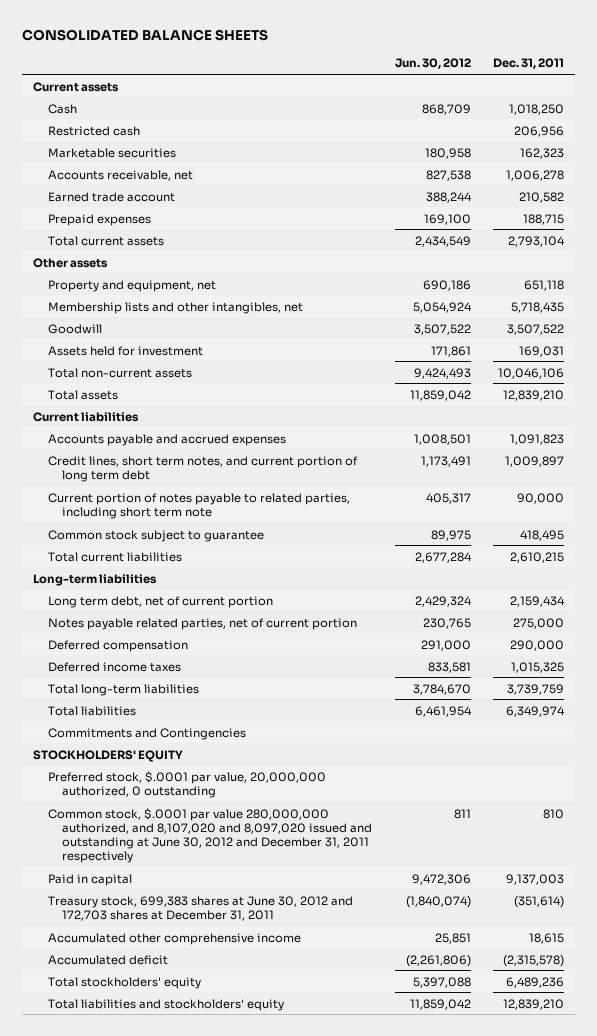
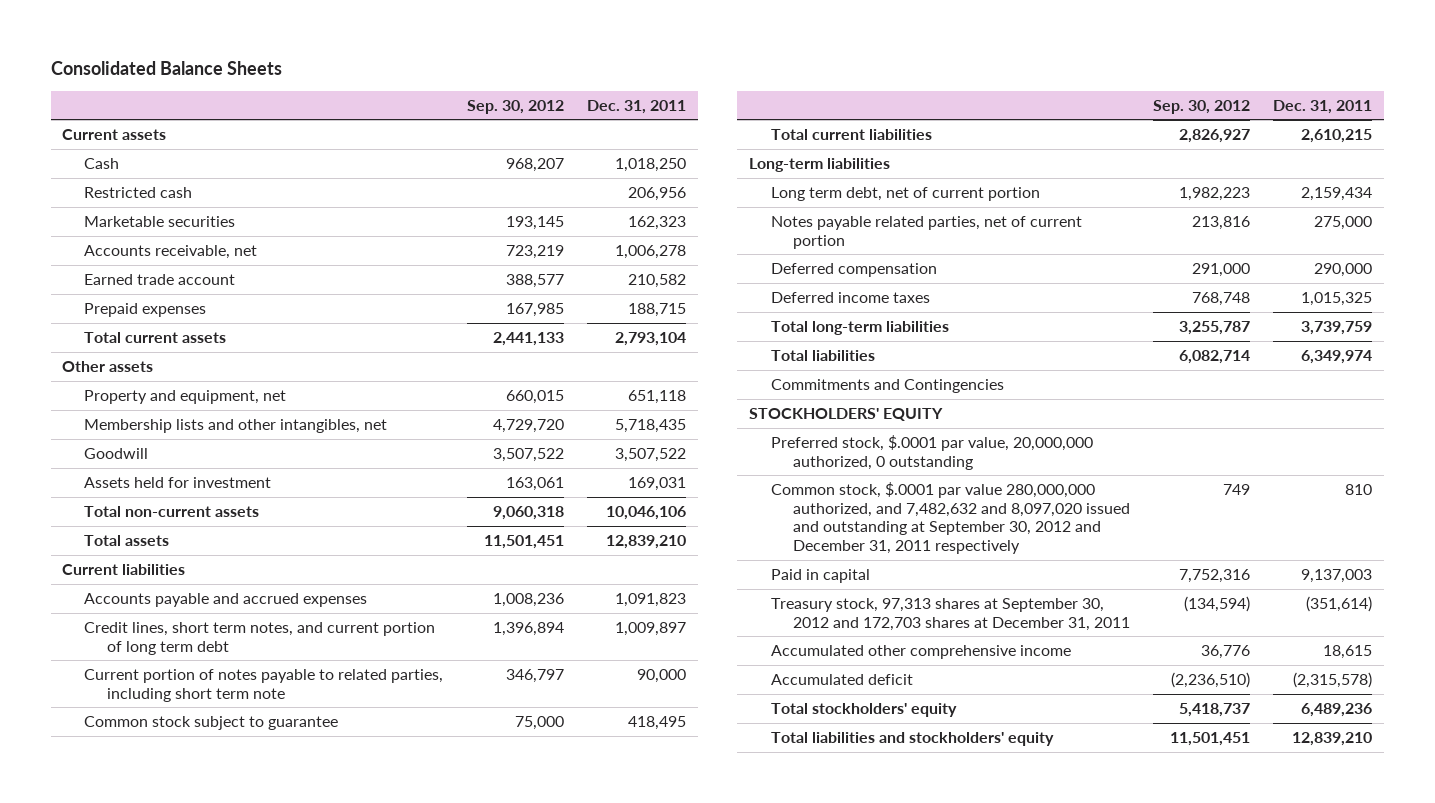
- CONSOLIDATED BALANCE SHEETS
+ Consolidated Balance Sheets
- | Jun. 30, 2012 | Dec. 31, 2011
+ | Sep. 30, 2012 | Dec. 31, 2011
- Common stock, $.0001 par value 280,000,000 authorized, and 8,107,020 and 8,097,020 issued and outstanding at June 30, 2012 and December 31, 2011 respectively | 811 | 810
+ Common stock, $.0001 par value 280,000,000 authorized, and 7,482,632 and 8,097,020 issued and outstanding at September 30, 2012 and December 31, 2011 respectively | 749 | 810
- Treasury stock, 699,383 shares at June 30, 2012 and 172,703 shares at December 31, 2011 | (1,840,074) | (351,614)
+ Treasury stock, 97,313 shares at September 30, 2012 and 172,703 shares at December 31, 2011 | (134,594) | (351,614)

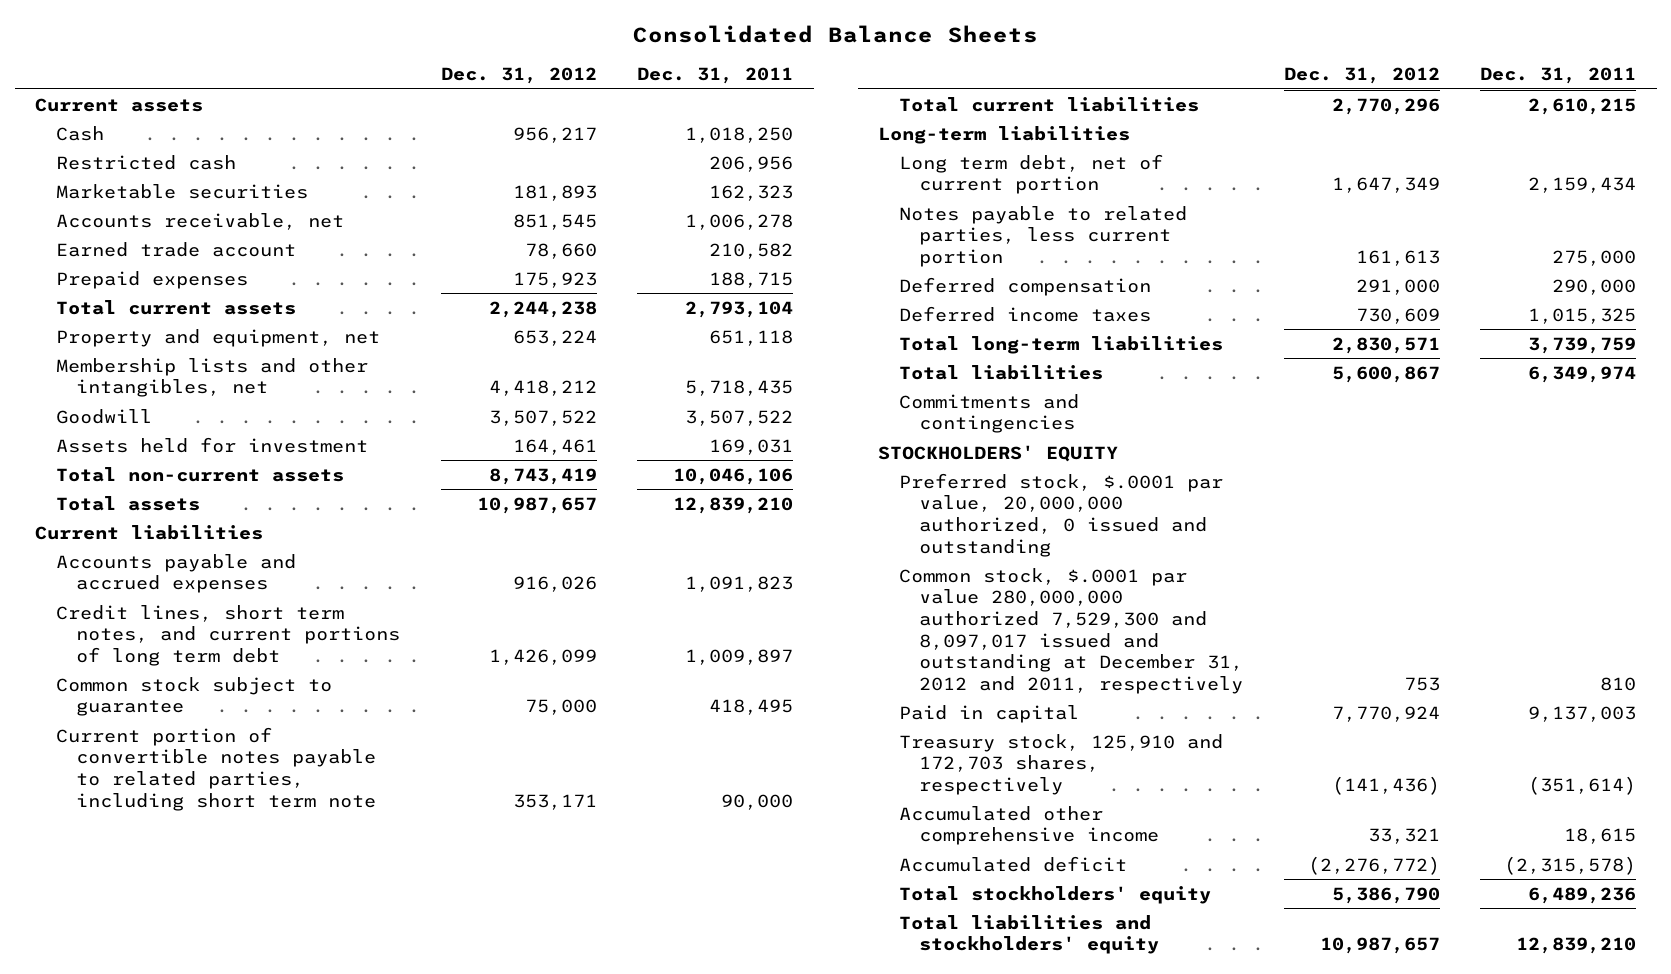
- | Sep. 30, 2012 | Dec. 31, 2011
+ | Dec. 31, 2012 | Dec. 31, 2011
- Other assets
- Credit lines, short term notes, and current portion of long term debt | 1,396,894 | 1,009,897
- Current portion of notes payable to related parties, including short term note | 346,797 | 90,000
+ Credit lines, short term notes, and current portions of long term debt | 1,426,099 | 1,009,897
+ Current portion of convertible notes payable to related parties, including short term note | 353,171 | 90,000
- Notes payable related parties, net of current portion | 213,816 | 275,000
+ Notes payable to related parties, less current portion | 161,613 | 275,000
- Commitments and Contingencies
+ Commitments and contingencies
- Preferred stock, $.0001 par value, 20,000,000 authorized, 0 outstanding
- Common stock, $.0001 par value 280,000,000 authorized, and 7,482,632 and 8,097,020 issued and outstanding at September 30, 2012 and December 31, 2011 respectively | 749 | 810
+ Preferred stock, $.0001 par value, 20,000,000 authorized, 0 issued and outstanding
+ Common stock, $.0001 par value 280,000,000 authorized 7,529,300 and 8,097,017 issued and outstanding at December 31, 2012 and 2011, respectively | 753 | 810
- Treasury stock, 97,313 shares at September 30, 2012 and 172,703 shares at December 31, 2011 | (134,594) | (351,614)
+ Treasury stock, 125,910 and 172,703 shares, respectively | (141,436) | (351,614)

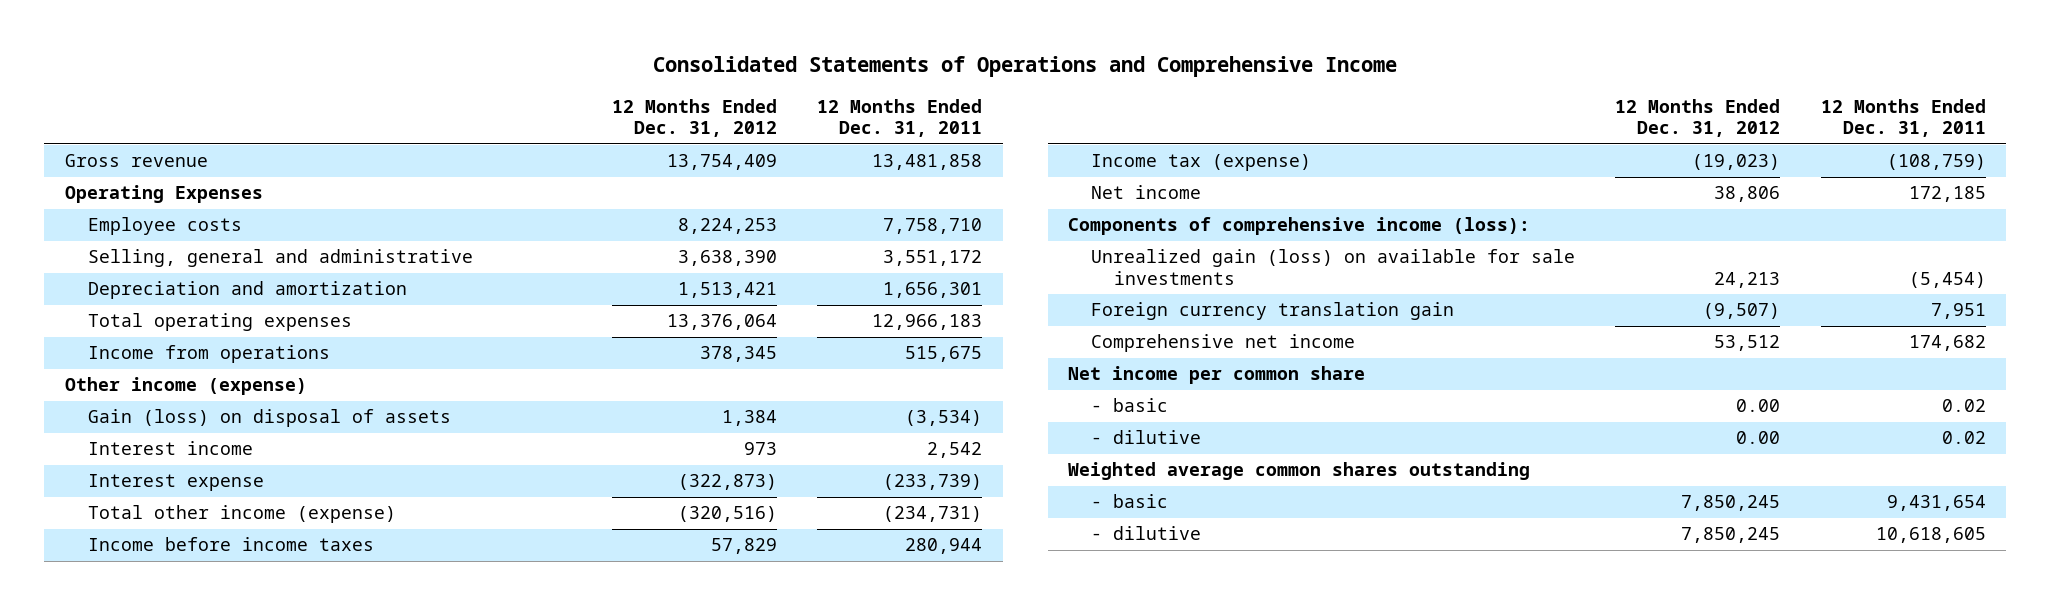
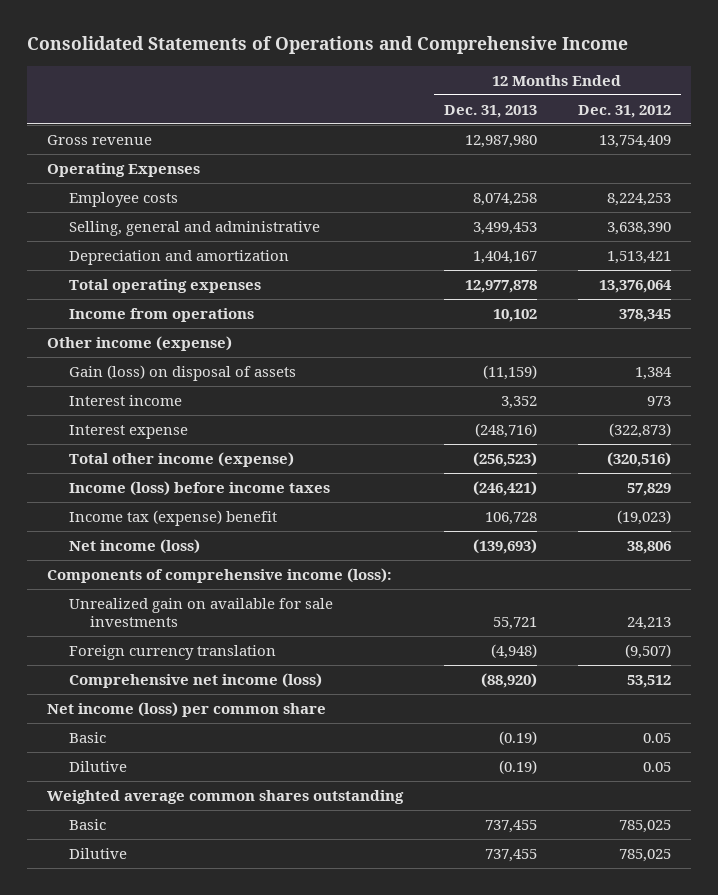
- | 12 Months Ended Dec. 31, 2012 | 12 Months Ended Dec. 31, 2011
+ | 12 Months Ended Dec. 31, 2013 | 12 Months Ended Dec. 31, 2012
- Income before income taxes | 57,829 | 280,944
- Income tax (expense) | (19,023) | (108,759)
- Net income | 38,806 | 172,185
+ Income (loss) before income taxes | (246,421) | 57,829
+ Income tax (expense) benefit | 106,728 | (19,023)
+ Net income (loss) | (139,693) | 38,806
- Unrealized gain (loss) on available for sale investments | 24,213 | (5,454)
- Foreign currency translation gain | (9,507) | 7,951
- Comprehensive net income | 53,512 | 174,682
- Net income per common share
- - basic | 0.00 | 0.02
- - dilutive | 0.00 | 0.02
+ Unrealized gain on available for sale investments | 55,721 | 24,213
+ Foreign currency translation | (4,948) | (9,507)
+ Comprehensive net income (loss) | (88,920) | 53,512
+ Net income (loss) per common share
+ Basic | (0.19) | 0.05
+ Dilutive | (0.19) | 0.05
- - basic | 7,850,245 | 9,431,654
- - dilutive | 7,850,245 | 10,618,605
+ Basic | 737,455 | 785,025
+ Dilutive | 737,455 | 785,025

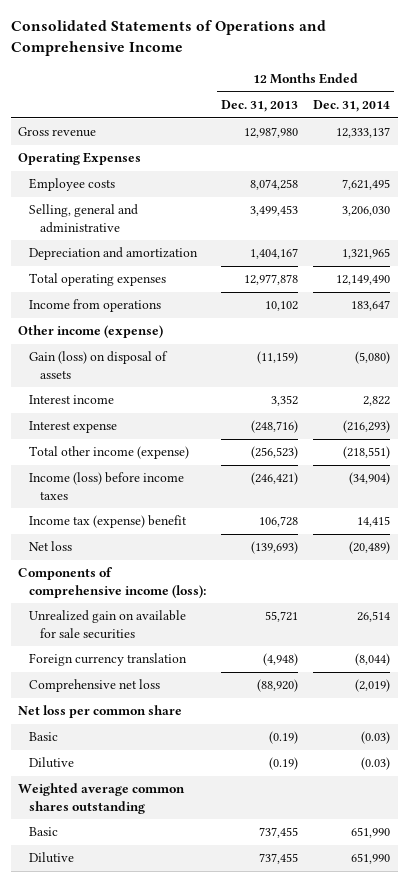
- | 12 Months Ended Dec. 31, 2013 | 12 Months Ended Dec. 31, 2012
+ | 12 Months Ended Dec. 31, 2013 | 12 Months Ended Dec. 31, 2014
- Net income (loss) | (139,693) | 38,806
+ Net loss | (139,693) | (20,489)
- Unrealized gain on available for sale investments | 55,721 | 24,213
+ Unrealized gain on available for sale securities | 55,721 | 26,514
- Comprehensive net income (loss) | (88,920) | 53,512
- Net income (loss) per common share
+ Comprehensive net loss | (88,920) | (2,019)
+ Net loss per common share

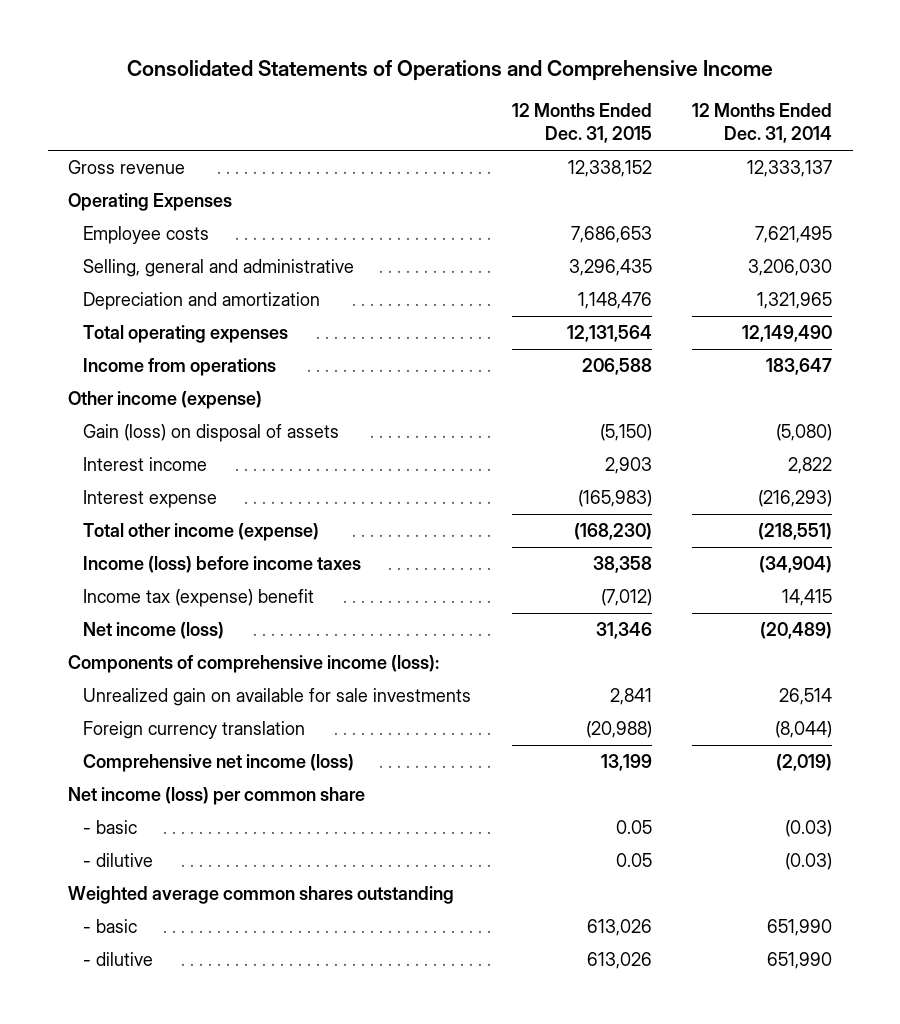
- | 12 Months Ended Dec. 31, 2013 | 12 Months Ended Dec. 31, 2014
+ | 12 Months Ended Dec. 31, 2015 | 12 Months Ended Dec. 31, 2014
- Net loss | (139,693) | (20,489)
+ Net income (loss) | 31,346 | (20,489)
- Unrealized gain on available for sale securities | 55,721 | 26,514
+ Unrealized gain on available for sale investments | 2,841 | 26,514
- Comprehensive net loss | (88,920) | (2,019)
- Net loss per common share
- Basic | (0.19) | (0.03)
- Dilutive | (0.19) | (0.03)
+ Comprehensive net income (loss) | 13,199 | (2,019)
+ Net income (loss) per common share
+ - basic | 0.05 | (0.03)
+ - dilutive | 0.05 | (0.03)
- Basic | 737,455 | 651,990
- Dilutive | 737,455 | 651,990
+ - basic | 613,026 | 651,990
+ - dilutive | 613,026 | 651,990

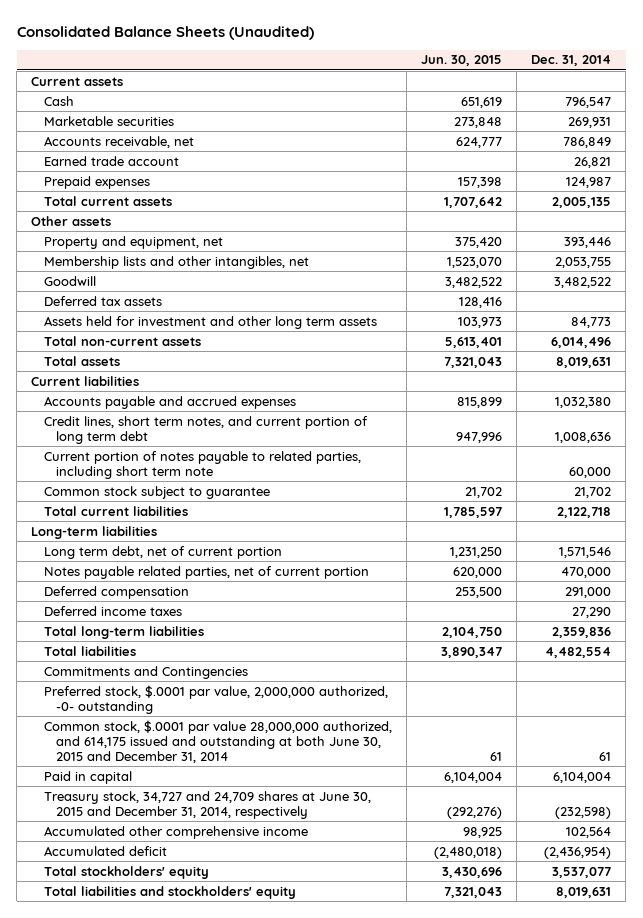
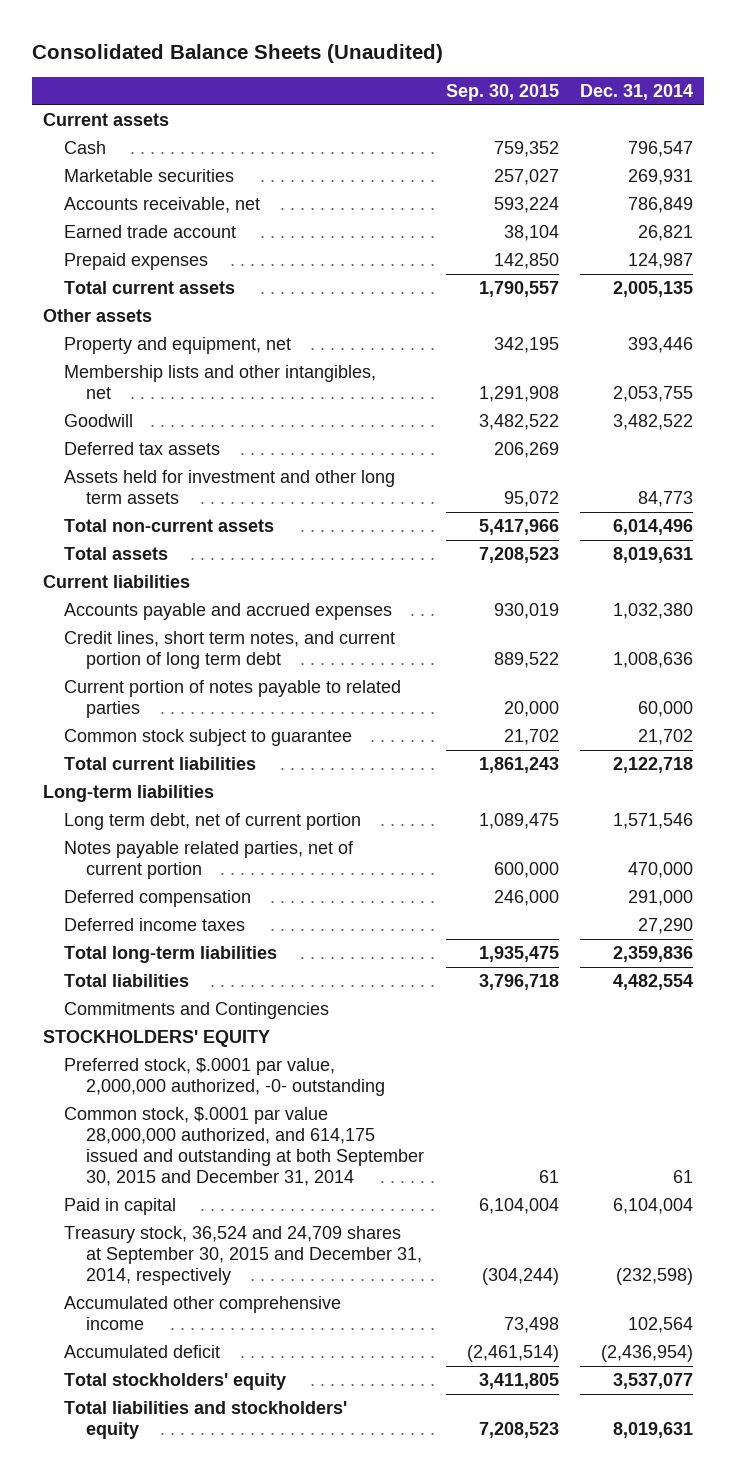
- | Jun. 30, 2015 | Dec. 31, 2014
+ | Sep. 30, 2015 | Dec. 31, 2014
- Current portion of notes payable to related parties, including short term note | | 60,000
+ Current portion of notes payable to related parties | 20,000 | 60,000
+ STOCKHOLDERS' EQUITY
- Common stock, $.0001 par value 28,000,000 authorized, and 614,175 issued and outstanding at both June 30, 2015 and December 31, 2014 | 61 | 61
+ Common stock, $.0001 par value 28,000,000 authorized, and 614,175 issued and outstanding at both September 30, 2015 and December 31, 2014 | 61 | 61
- Treasury stock, 34,727 and 24,709 shares at June 30, 2015 and December 31, 2014, respectively | (292,276) | (232,598)
+ Treasury stock, 36,524 and 24,709 shares at September 30, 2015 and December 31, 2014, respectively | (304,244) | (232,598)

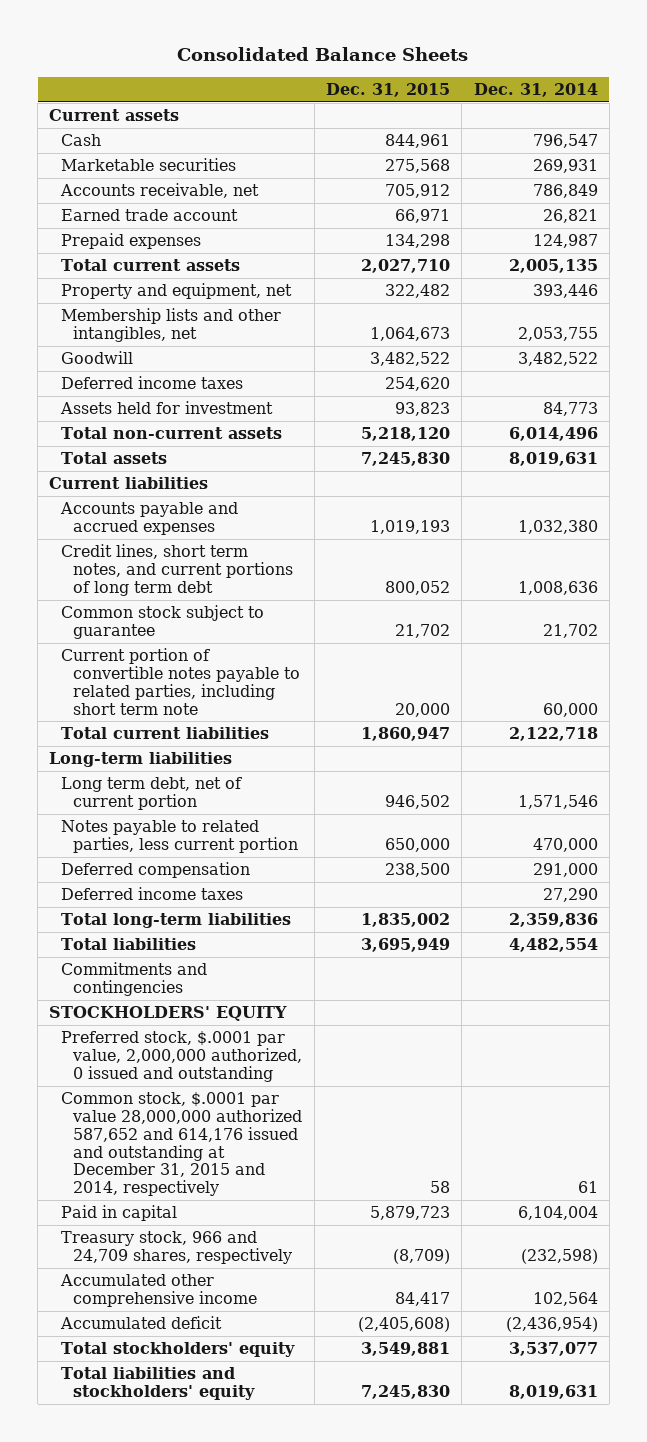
- Consolidated Balance Sheets (Unaudited)
+ Consolidated Balance Sheets
- | Sep. 30, 2015 | Dec. 31, 2014
+ | Dec. 31, 2015 | Dec. 31, 2014
- Other assets
- Deferred tax assets | 206,269 |
- Assets held for investment and other long term assets | 95,072 | 84,773
+ Deferred income taxes | 254,620 |
+ Assets held for investment | 93,823 | 84,773
- Credit lines, short term notes, and current portion of long term debt | 889,522 | 1,008,636
- Current portion of notes payable to related parties | 20,000 | 60,000
+ Credit lines, short term notes, and current portions of long term debt | 800,052 | 1,008,636
+ Current portion of convertible notes payable to related parties, including short term note | 20,000 | 60,000
- Notes payable related parties, net of current portion | 600,000 | 470,000
+ Notes payable to related parties, less current portion | 650,000 | 470,000
- Commitments and Contingencies
+ Commitments and contingencies
- Preferred stock, $.0001 par value, 2,000,000 authorized, -0- outstanding
- Common stock, $.0001 par value 28,000,000 authorized, and 614,175 issued and outstanding at both September 30, 2015 and December 31, 2014 | 61 | 61
+ Preferred stock, $.0001 par value, 2,000,000 authorized, 0 issued and outstanding
+ Common stock, $.0001 par value 28,000,000 authorized 587,652 and 614,176 issued and outstanding at December 31, 2015 and 2014, respectively | 58 | 61
- Treasury stock, 36,524 and 24,709 shares at September 30, 2015 and December 31, 2014, respectively | (304,244) | (232,598)
+ Treasury stock, 966 and 24,709 shares, respectively | (8,709) | (232,598)

